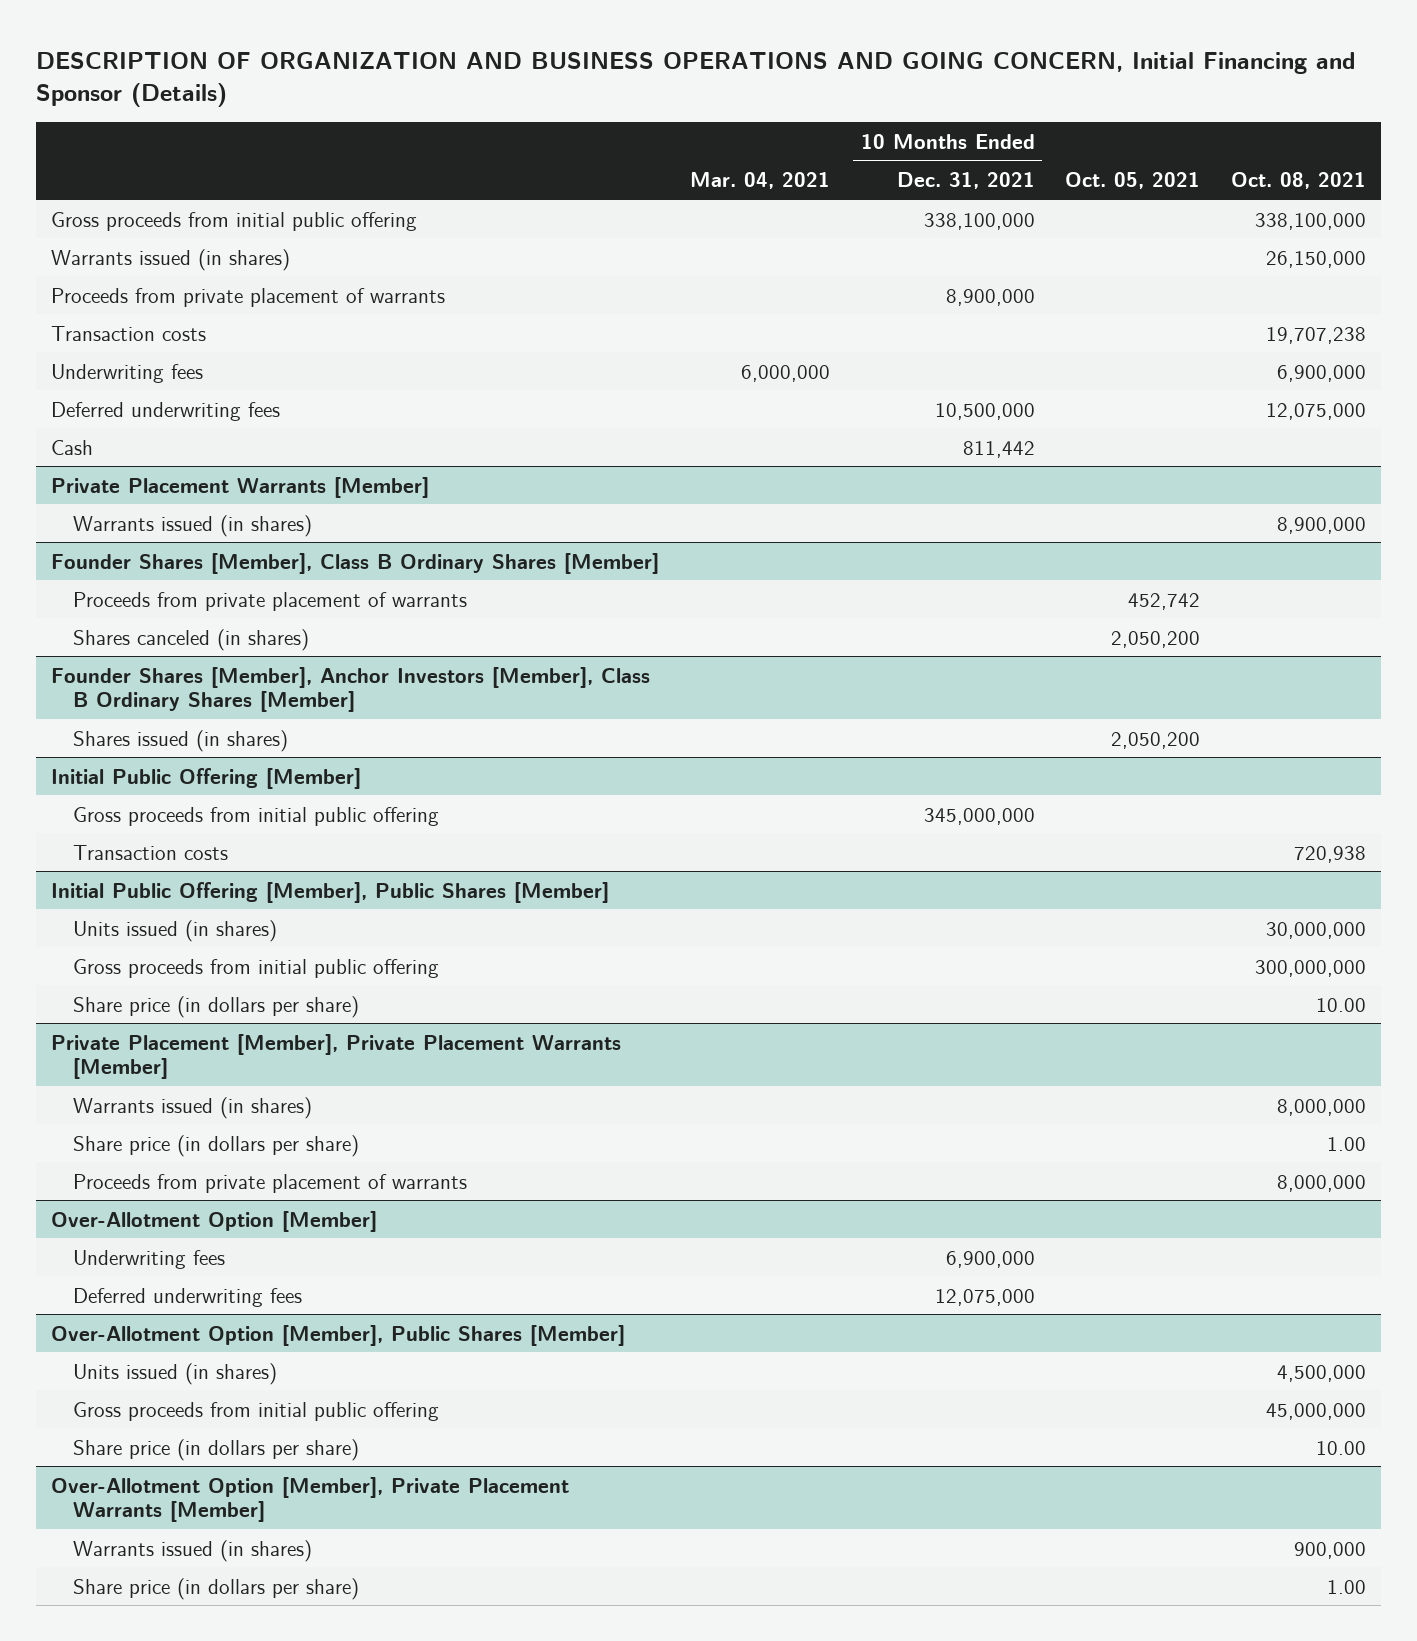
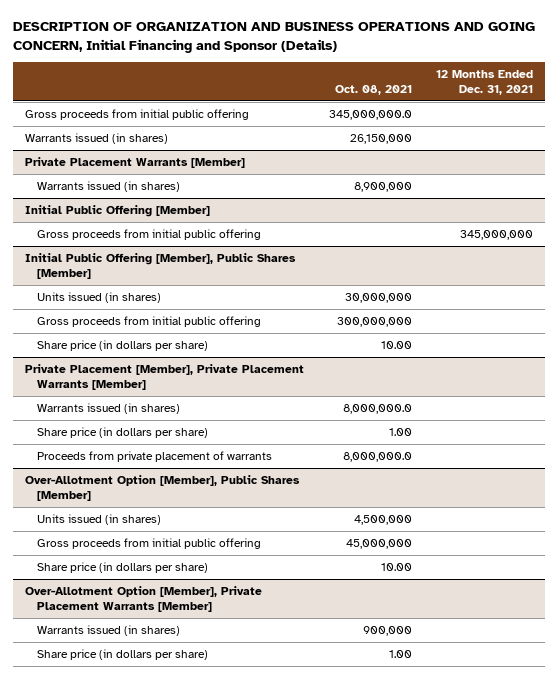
- | Mar. 04, 2021 | 10 Months Ended Dec. 31, 2021 | Oct. 05, 2021 | Oct. 08, 2021
+ | Oct. 08, 2021 | 12 Months Ended Dec. 31, 2021
- Gross proceeds from initial public offering | | 338,100,000 | | 338,100,000
+ Gross proceeds from initial public offering | 345,000,000.0 |
- Proceeds from private placement of warrants | | 8,900,000 | |
- Transaction costs | | | | 19,707,238
- Underwriting fees | 6,000,000 | | | 6,900,000
- Deferred underwriting fees | | 10,500,000 | | 12,075,000
- Cash | | 811,442 | |
- Founder Shares [Member], Class B Ordinary Shares [Member]
- Proceeds from private placement of warrants | | | 452,742 |
- Shares canceled (in shares) | | | 2,050,200 |
- Founder Shares [Member], Anchor Investors [Member], Class B Ordinary Shares [Member]
- Shares issued (in shares) | | | 2,050,200 |
@ Initial Public Offering [Member]
- Transaction costs | | | | 720,938
@ Private Placement [Member], Private Placement Warrants [Member]
- Warrants issued (in shares) | | | | 8,000,000
+ Warrants issued (in shares) | 8,000,000.0 |
- Proceeds from private placement of warrants | | | | 8,000,000
- Over-Allotment Option [Member]
- Underwriting fees | | 6,900,000 | |
- Deferred underwriting fees | | 12,075,000 | |
@ Private Placement [Member], Private Placement Warrants [Member]
+ Proceeds from private placement of warrants | 8,000,000.0 |

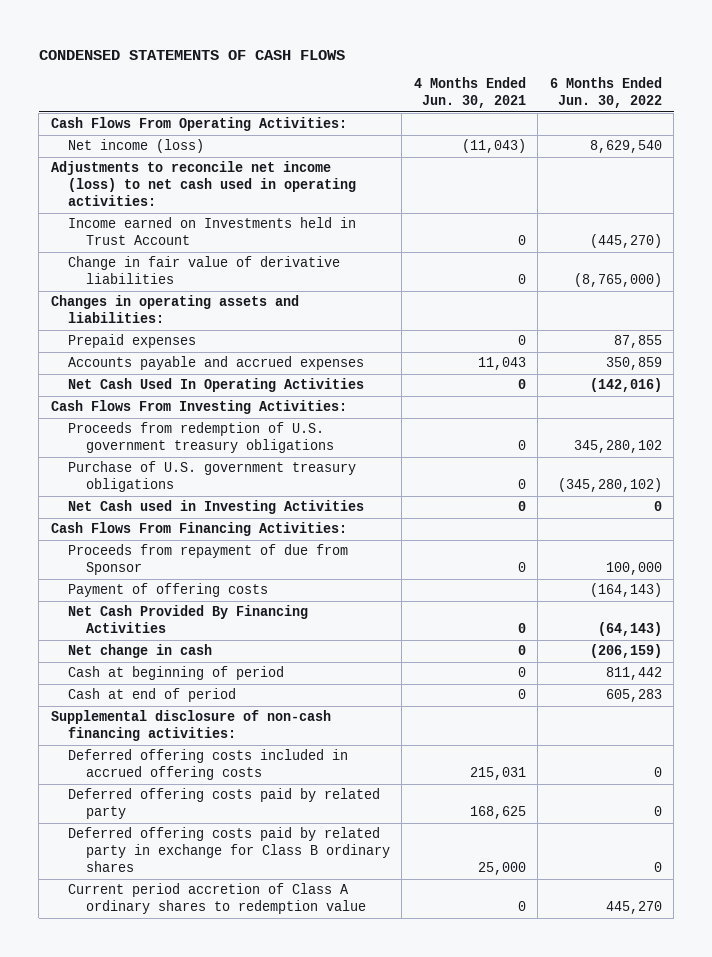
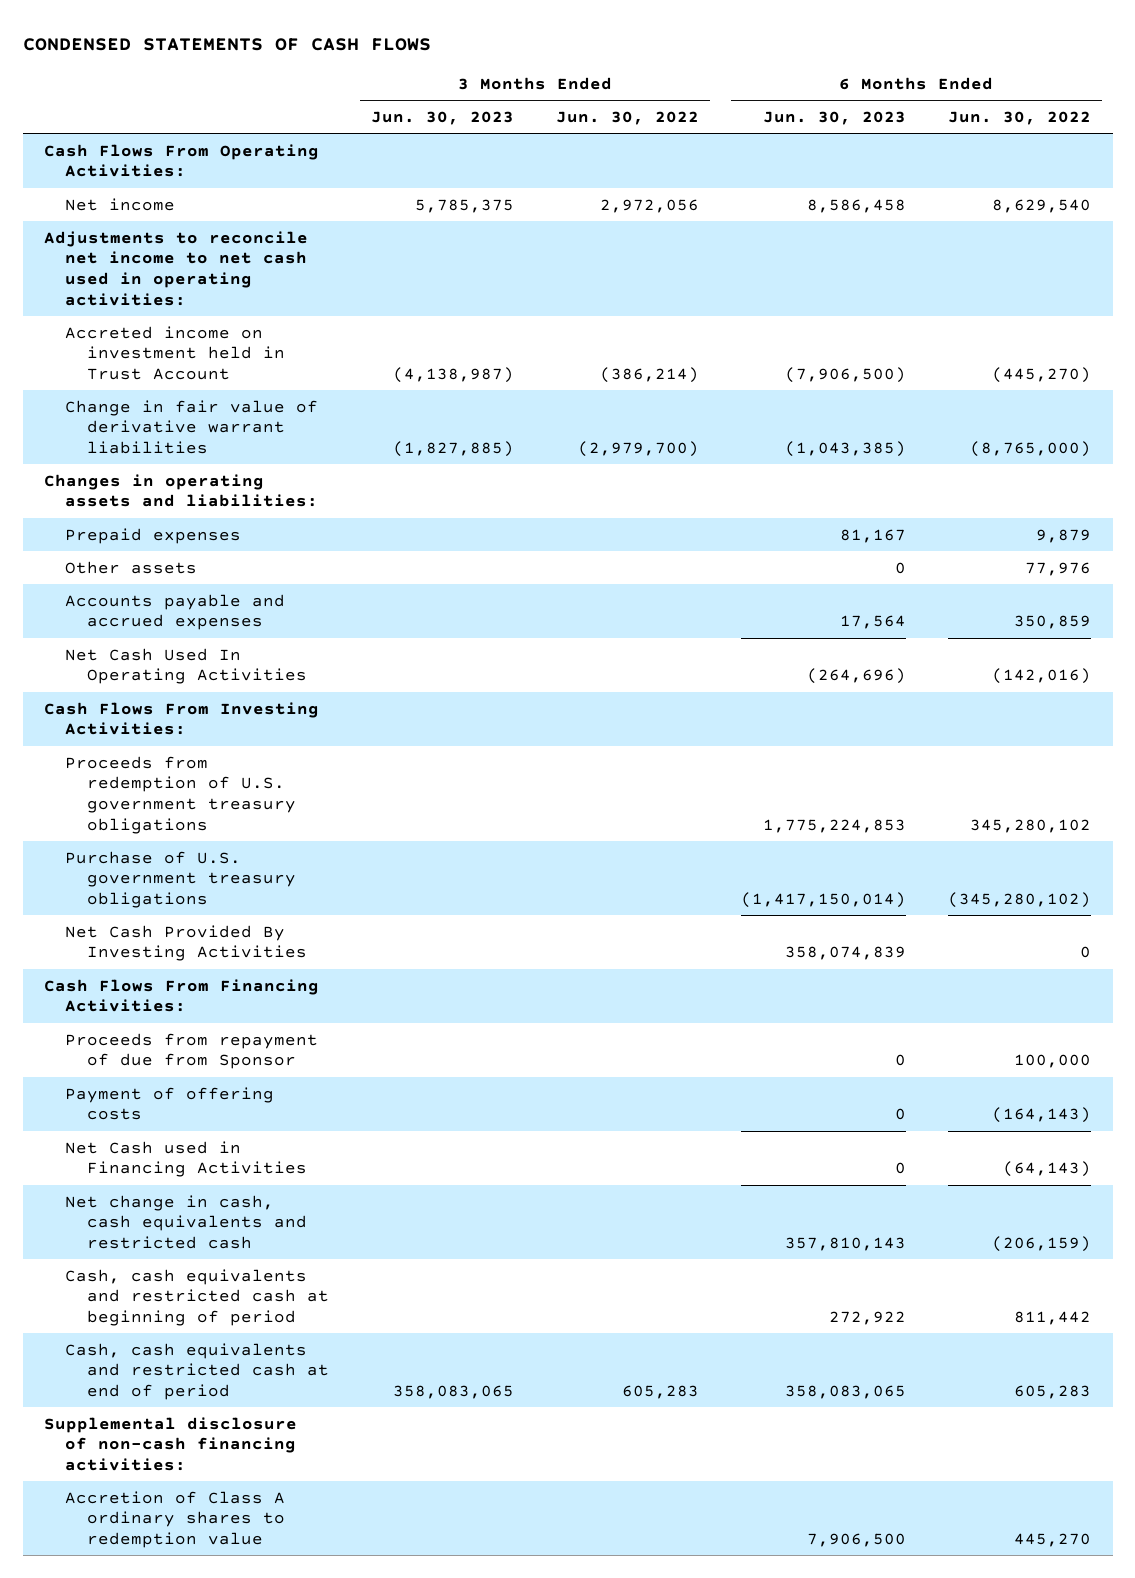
- | 4 Months Ended Jun. 30, 2021 | 6 Months Ended Jun. 30, 2022
+ | 3 Months Ended Jun. 30, 2023 | 3 Months Ended Jun. 30, 2022 | 6 Months Ended Jun. 30, 2023 | 6 Months Ended Jun. 30, 2022
- Net income (loss) | (11,043) | 8,629,540
- Adjustments to reconcile net income (loss) to net cash used in operating activities:
- Income earned on Investments held in Trust Account | 0 | (445,270)
- Change in fair value of derivative liabilities | 0 | (8,765,000)
+ Net income | 5,785,375 | 2,972,056 | 8,586,458 | 8,629,540
+ Adjustments to reconcile net income to net cash used in operating activities:
+ Accreted income on investment held in Trust Account | (4,138,987) | (386,214) | (7,906,500) | (445,270)
+ Change in fair value of derivative warrant liabilities | (1,827,885) | (2,979,700) | (1,043,385) | (8,765,000)
- Prepaid expenses | 0 | 87,855
+ Prepaid expenses | | | 81,167 | 9,879
+ Other assets | | | 0 | 77,976
- Net Cash used in Investing Activities | 0 | 0
+ Net Cash Provided By Investing Activities | | | 358,074,839 | 0
- Net Cash Provided By Financing Activities | 0 | (64,143)
- Net change in cash | 0 | (206,159)
- Cash at beginning of period | 0 | 811,442
- Cash at end of period | 0 | 605,283
+ Net Cash used in Financing Activities | | | 0 | (64,143)
+ Net change in cash, cash equivalents and restricted cash | | | 357,810,143 | (206,159)
+ Cash, cash equivalents and restricted cash at beginning of period | | | 272,922 | 811,442
+ Cash, cash equivalents and restricted cash at end of period | 358,083,065 | 605,283 | 358,083,065 | 605,283
- Deferred offering costs included in accrued offering costs | 215,031 | 0
- Deferred offering costs paid by related party | 168,625 | 0
- Deferred offering costs paid by related party in exchange for Class B ordinary shares | 25,000 | 0
- Current period accretion of Class A ordinary shares to redemption value | 0 | 445,270
+ Accretion of Class A ordinary shares to redemption value | | | 7,906,500 | 445,270

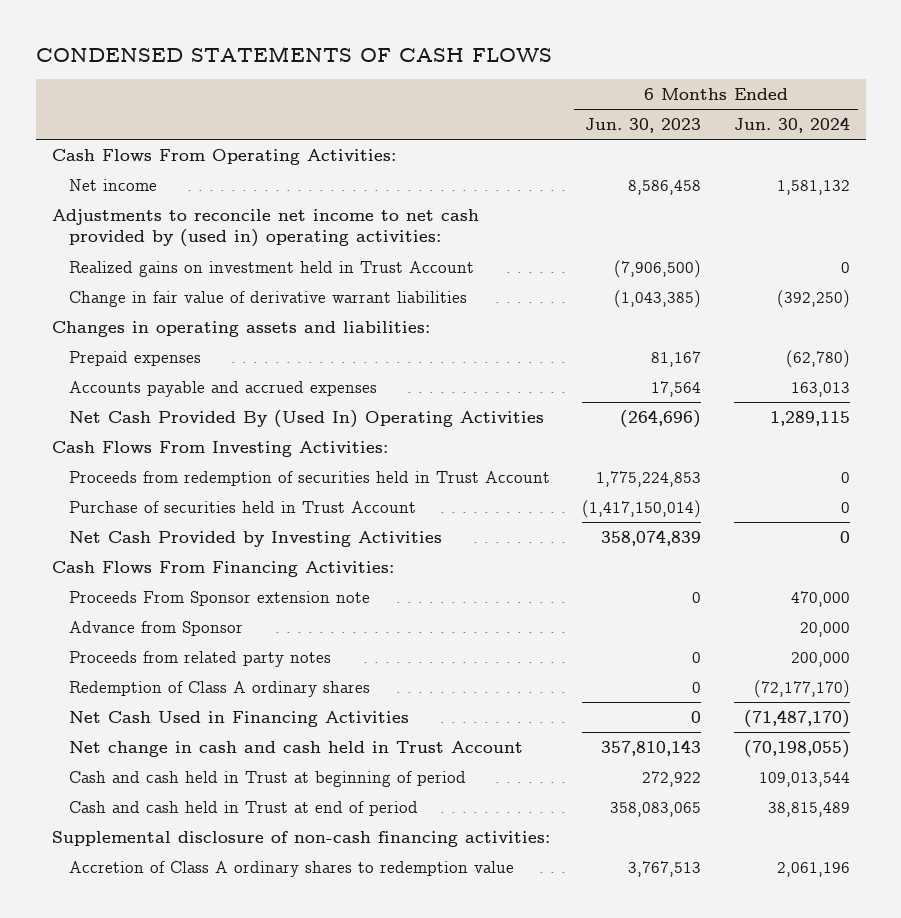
- | 3 Months Ended Jun. 30, 2023 | 3 Months Ended Jun. 30, 2022 | 6 Months Ended Jun. 30, 2023 | 6 Months Ended Jun. 30, 2022
+ | 6 Months Ended Jun. 30, 2023 | 6 Months Ended Jun. 30, 2024
- Adjustments to reconcile net income to net cash used in operating activities:
- Accreted income on investment held in Trust Account | (4,138,987) | (386,214) | (7,906,500) | (445,270)
+ Adjustments to reconcile net income to net cash provided by (used in) operating activities:
+ Realized gains on investment held in Trust Account | (7,906,500) | 0
- Other assets | | | 0 | 77,976
- Net Cash Used In Operating Activities | | | (264,696) | (142,016)
+ Net Cash Provided By (Used In) Operating Activities | (264,696) | 1,289,115
- Proceeds from redemption of U.S. government treasury obligations | | | 1,775,224,853 | 345,280,102
- Purchase of U.S. government treasury obligations | | | (1,417,150,014) | (345,280,102)
- Net Cash Provided By Investing Activities | | | 358,074,839 | 0
+ Proceeds from redemption of securities held in Trust Account | 1,775,224,853 | 0
+ Purchase of securities held in Trust Account | (1,417,150,014) | 0
+ Net Cash Provided by Investing Activities | 358,074,839 | 0
- Proceeds from repayment of due from Sponsor | | | 0 | 100,000
- Payment of offering costs | | | 0 | (164,143)
- Net Cash used in Financing Activities | | | 0 | (64,143)
- Net change in cash, cash equivalents and restricted cash | | | 357,810,143 | (206,159)
- Cash, cash equivalents and restricted cash at beginning of period | | | 272,922 | 811,442
- Cash, cash equivalents and restricted cash at end of period | 358,083,065 | 605,283 | 358,083,065 | 605,283
+ Proceeds From Sponsor extension note | 0 | 470,000
+ Advance from Sponsor | | 20,000
+ Proceeds from related party notes | 0 | 200,000
+ Redemption of Class A ordinary shares | 0 | (72,177,170)
+ Net Cash Used in Financing Activities | 0 | (71,487,170)
+ Net change in cash and cash held in Trust Account | 357,810,143 | (70,198,055)
+ Cash and cash held in Trust at beginning of period | 272,922 | 109,013,544
+ Cash and cash held in Trust at end of period | 358,083,065 | 38,815,489
- Accretion of Class A ordinary shares to redemption value | | | 7,906,500 | 445,270
+ Accretion of Class A ordinary shares to redemption value | 3,767,513 | 2,061,196

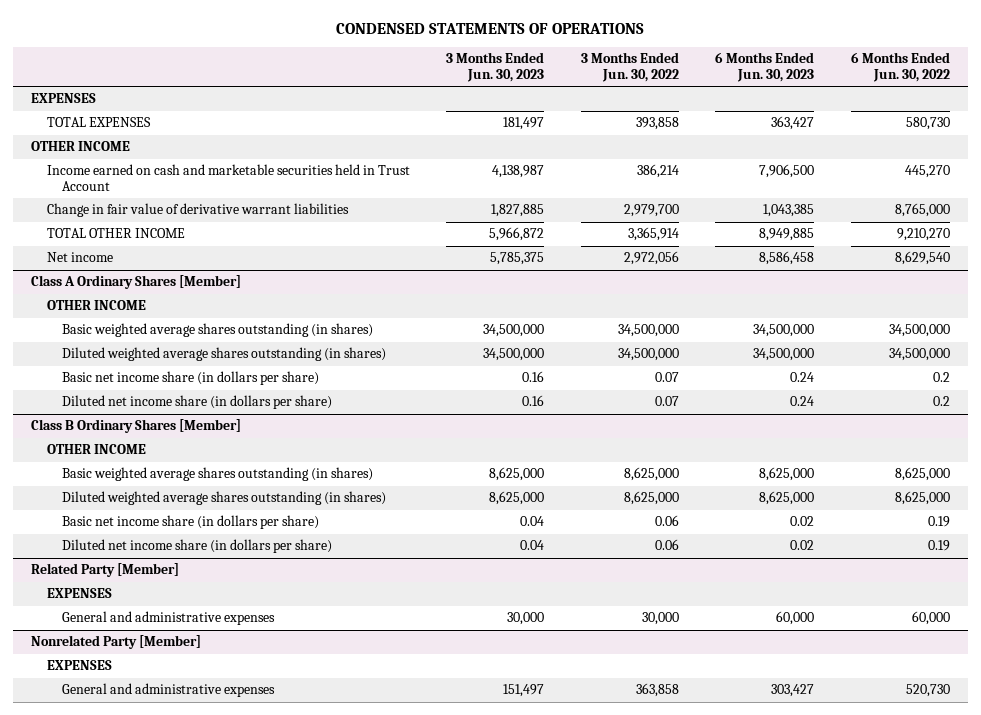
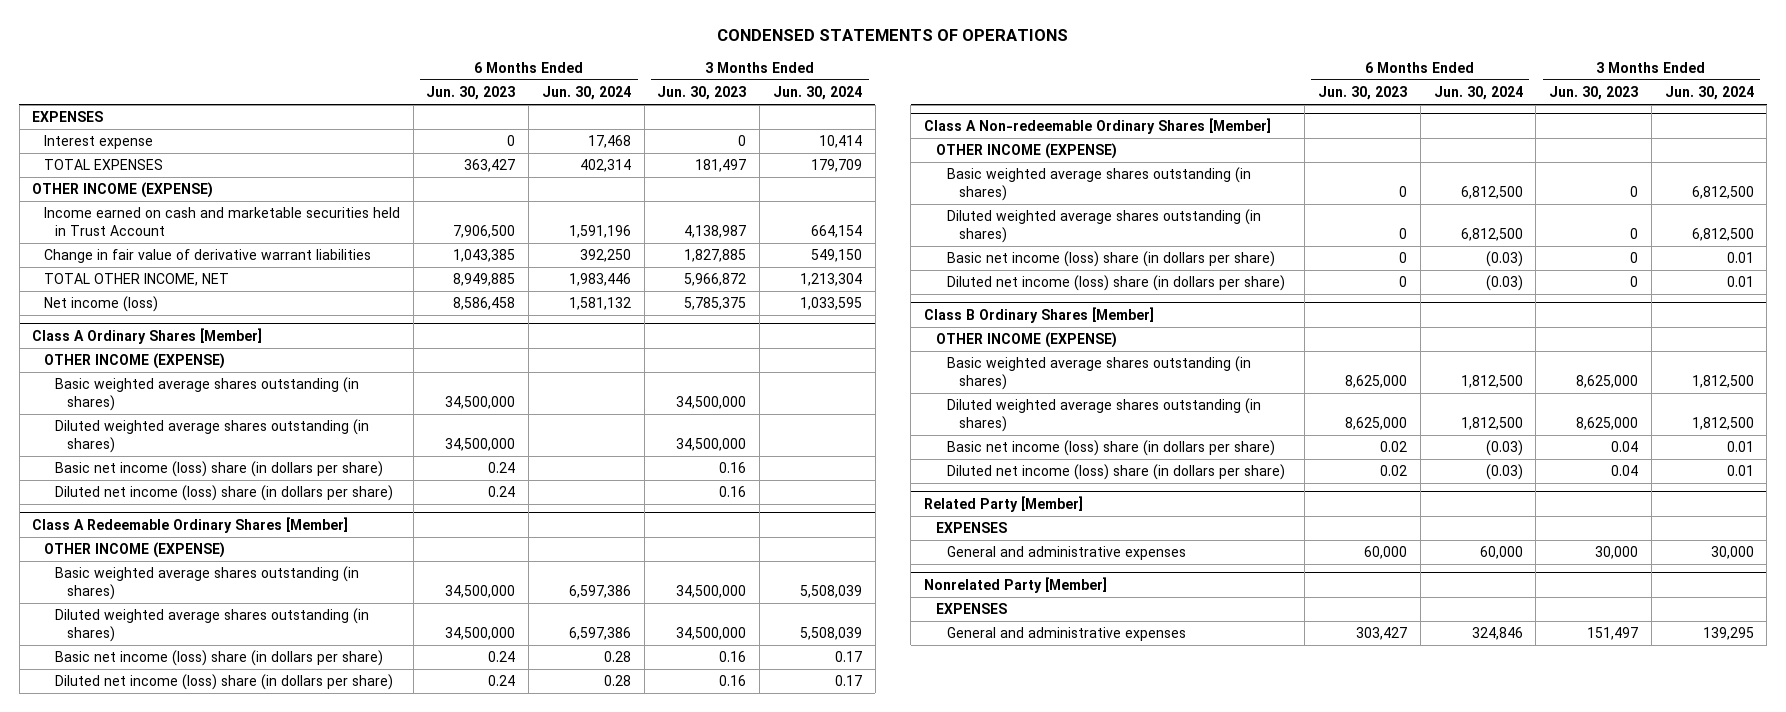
- | 3 Months Ended Jun. 30, 2023 | 3 Months Ended Jun. 30, 2022 | 6 Months Ended Jun. 30, 2023 | 6 Months Ended Jun. 30, 2022
+ | 6 Months Ended Jun. 30, 2023 | 6 Months Ended Jun. 30, 2024 | 3 Months Ended Jun. 30, 2023 | 3 Months Ended Jun. 30, 2024
+ Interest expense | 0 | 17,468 | 0 | 10,414
- OTHER INCOME
+ OTHER INCOME (EXPENSE)
- TOTAL OTHER INCOME | 5,966,872 | 3,365,914 | 8,949,885 | 9,210,270
- Net income | 5,785,375 | 2,972,056 | 8,586,458 | 8,629,540
+ TOTAL OTHER INCOME, NET | 8,949,885 | 1,983,446 | 5,966,872 | 1,213,304
+ Net income (loss) | 8,586,458 | 1,581,132 | 5,785,375 | 1,033,595
@ Class A Ordinary Shares [Member]
- OTHER INCOME
+ OTHER INCOME (EXPENSE)
- Basic net income share (in dollars per share) | 0.16 | 0.07 | 0.24 | 0.2
- Diluted net income share (in dollars per share) | 0.16 | 0.07 | 0.24 | 0.2
+ Basic net income (loss) share (in dollars per share) | 0.24 | | 0.16 |
+ Diluted net income (loss) share (in dollars per share) | 0.24 | | 0.16 |
+ Class A Redeemable Ordinary Shares [Member]
+ OTHER INCOME (EXPENSE)
+ Basic weighted average shares outstanding (in shares) | 34,500,000 | 6,597,386 | 34,500,000 | 5,508,039
+ Diluted weighted average shares outstanding (in shares) | 34,500,000 | 6,597,386 | 34,500,000 | 5,508,039
+ Basic net income (loss) share (in dollars per share) | 0.24 | 0.28 | 0.16 | 0.17
+ Diluted net income (loss) share (in dollars per share) | 0.24 | 0.28 | 0.16 | 0.17
+ Class A Non-redeemable Ordinary Shares [Member]
+ OTHER INCOME (EXPENSE)
+ Basic weighted average shares outstanding (in shares) | 0 | 6,812,500 | 0 | 6,812,500
+ Diluted weighted average shares outstanding (in shares) | 0 | 6,812,500 | 0 | 6,812,500
+ Basic net income (loss) share (in dollars per share) | 0 | (0.03) | 0 | 0.01
+ Diluted net income (loss) share (in dollars per share) | 0 | (0.03) | 0 | 0.01
@ Class B Ordinary Shares [Member]
- OTHER INCOME
+ OTHER INCOME (EXPENSE)
- Basic net income share (in dollars per share) | 0.04 | 0.06 | 0.02 | 0.19
- Diluted net income share (in dollars per share) | 0.04 | 0.06 | 0.02 | 0.19
+ Basic net income (loss) share (in dollars per share) | 0.02 | (0.03) | 0.04 | 0.01
+ Diluted net income (loss) share (in dollars per share) | 0.02 | (0.03) | 0.04 | 0.01

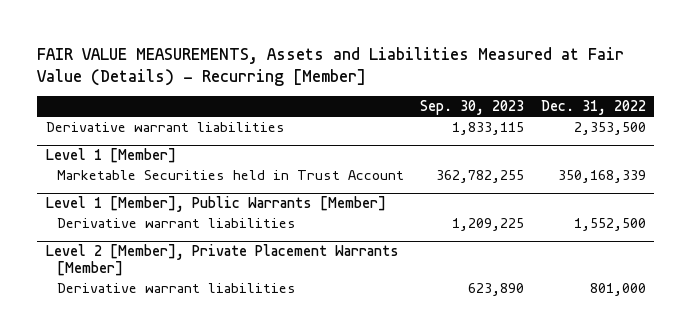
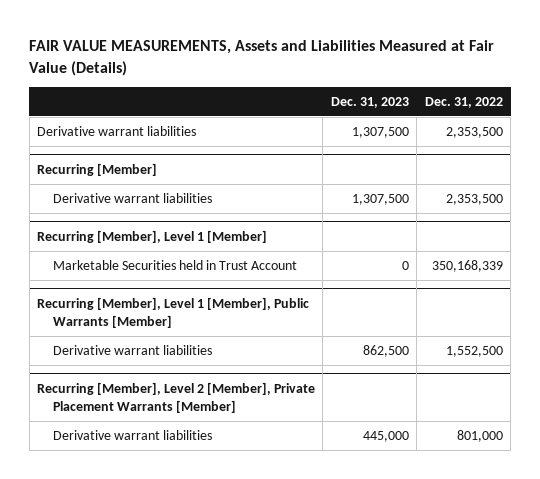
- FAIR VALUE MEASUREMENTS, Assets and Liabilities Measured at Fair Value (Details) - Recurring [Member]
+ FAIR VALUE MEASUREMENTS, Assets and Liabilities Measured at Fair Value (Details)
- | Sep. 30, 2023 | Dec. 31, 2022
+ | Dec. 31, 2023 | Dec. 31, 2022
- Level 1 [Member]
+ Recurring [Member]
+ Derivative warrant liabilities | 1,307,500 | 2,353,500
+ Recurring [Member], Level 1 [Member]
- Level 1 [Member], Public Warrants [Member]
+ Recurring [Member], Level 1 [Member], Public Warrants [Member]
- Level 2 [Member], Private Placement Warrants [Member]
+ Recurring [Member], Level 2 [Member], Private Placement Warrants [Member]

